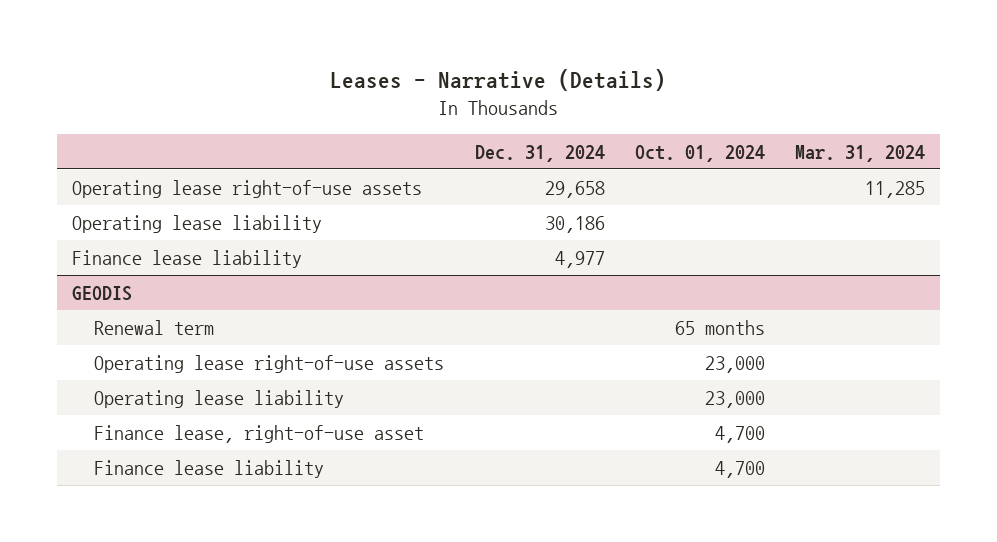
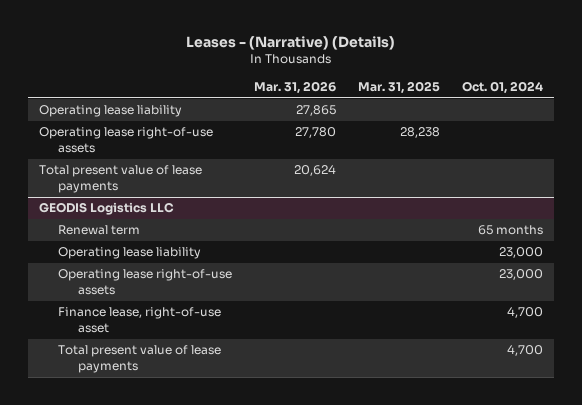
- Leases - Narrative (Details)
+ Leases - (Narrative) (Details)
- | Dec. 31, 2024 | Oct. 01, 2024 | Mar. 31, 2024
+ | Mar. 31, 2026 | Mar. 31, 2025 | Oct. 01, 2024
- Finance lease liability | 4,977 | |
- GEODIS
moved down: Operating lease right-of-use assets | 27,780 | 28,238 |
+ Total present value of lease payments | 20,624 | |
+ GEODIS Logistics LLC
- Operating lease right-of-use assets | | 23,000 |
+ Operating lease right-of-use assets | | | 23,000
- Finance lease liability | | 4,700 |
+ Total present value of lease payments | | | 4,700

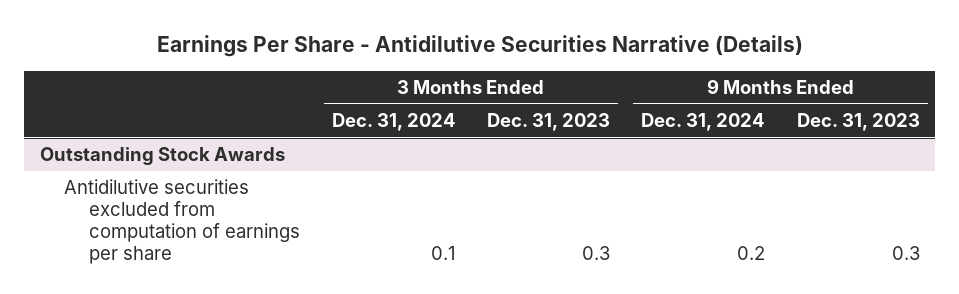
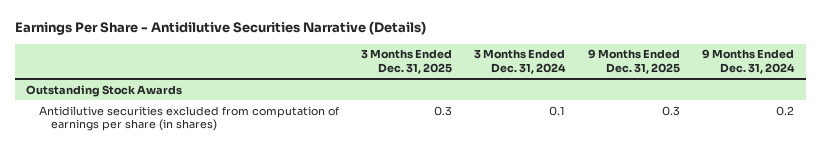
- | 3 Months Ended Dec. 31, 2024 | 3 Months Ended Dec. 31, 2023 | 9 Months Ended Dec. 31, 2024 | 9 Months Ended Dec. 31, 2023
+ | 3 Months Ended Dec. 31, 2025 | 3 Months Ended Dec. 31, 2024 | 9 Months Ended Dec. 31, 2025 | 9 Months Ended Dec. 31, 2024
@ Outstanding Stock Awards
- Antidilutive securities excluded from computation of earnings per share | 0.1 | 0.3 | 0.2 | 0.3
+ Antidilutive securities excluded from computation of earnings per share (in shares) | 0.3 | 0.1 | 0.3 | 0.2

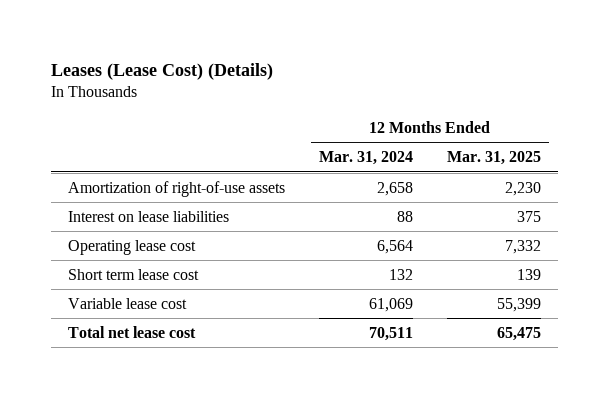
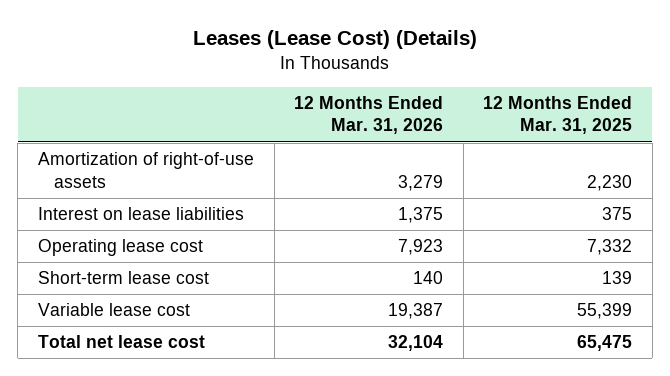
- | 12 Months Ended Mar. 31, 2024 | 12 Months Ended Mar. 31, 2025
+ | 12 Months Ended Mar. 31, 2026 | 12 Months Ended Mar. 31, 2025
- Short term lease cost | 132 | 139
+ Short-term lease cost | 140 | 139

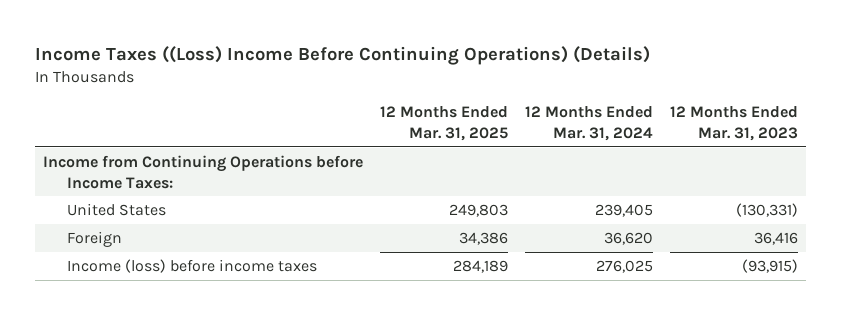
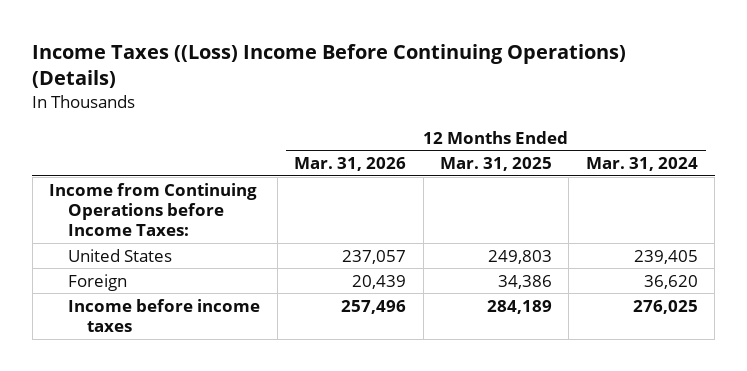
- | 12 Months Ended Mar. 31, 2025 | 12 Months Ended Mar. 31, 2024 | 12 Months Ended Mar. 31, 2023
+ | 12 Months Ended Mar. 31, 2026 | 12 Months Ended Mar. 31, 2025 | 12 Months Ended Mar. 31, 2024
- Income (loss) before income taxes | 284,189 | 276,025 | (93,915)
+ Income before income taxes | 257,496 | 284,189 | 276,025

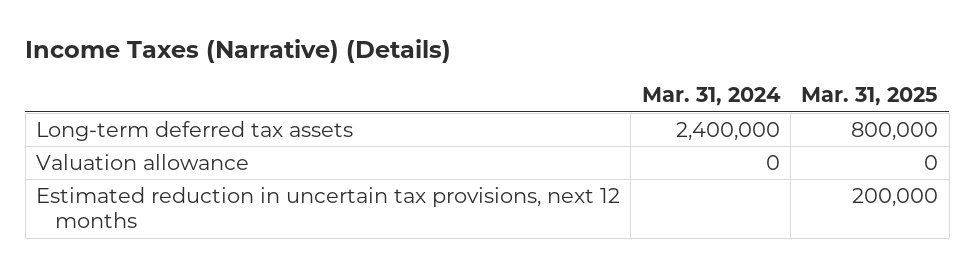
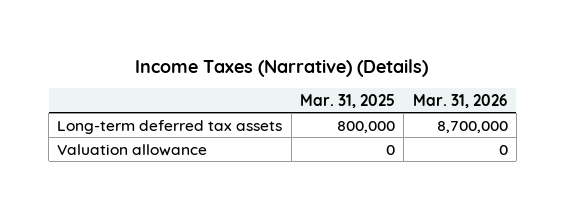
- | Mar. 31, 2024 | Mar. 31, 2025
+ | Mar. 31, 2025 | Mar. 31, 2026
- Estimated reduction in uncertain tax provisions, next 12 months | | 200,000

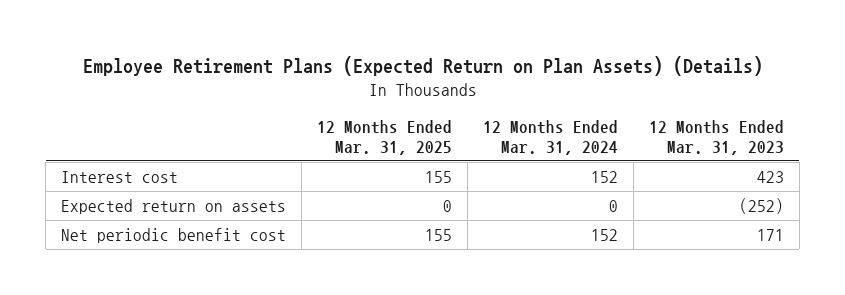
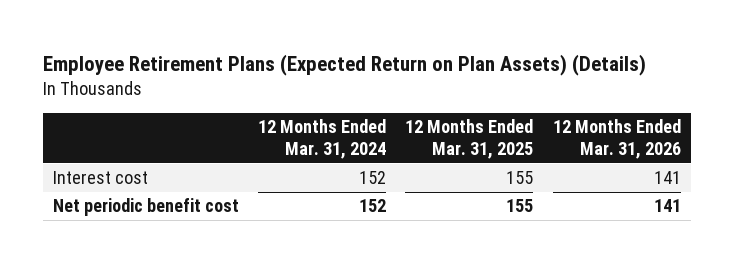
- | 12 Months Ended Mar. 31, 2025 | 12 Months Ended Mar. 31, 2024 | 12 Months Ended Mar. 31, 2023
+ | 12 Months Ended Mar. 31, 2024 | 12 Months Ended Mar. 31, 2025 | 12 Months Ended Mar. 31, 2026
- Expected return on assets | 0 | 0 | (252)

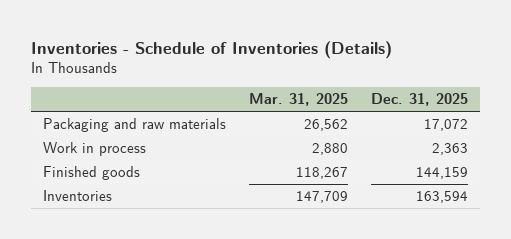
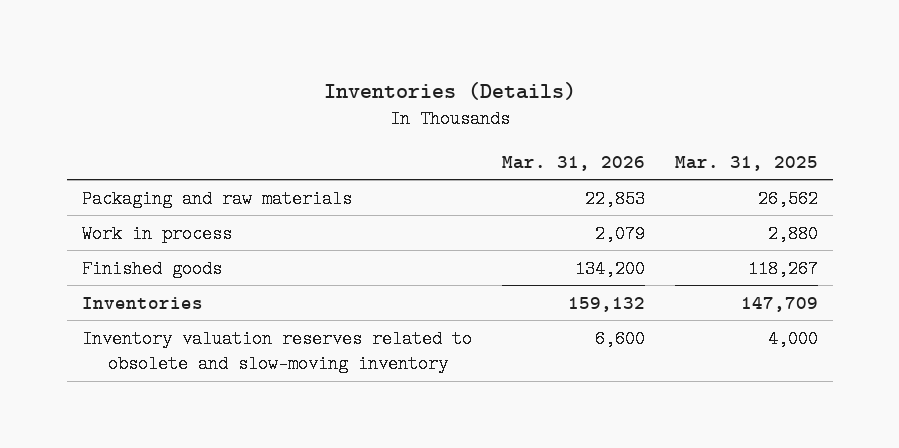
- Inventories - Schedule of Inventories (Details)
+ Inventories (Details)
- | Mar. 31, 2025 | Dec. 31, 2025
+ | Mar. 31, 2026 | Mar. 31, 2025
+ Inventory valuation reserves related to obsolete and slow-moving inventory | 6,600 | 4,000

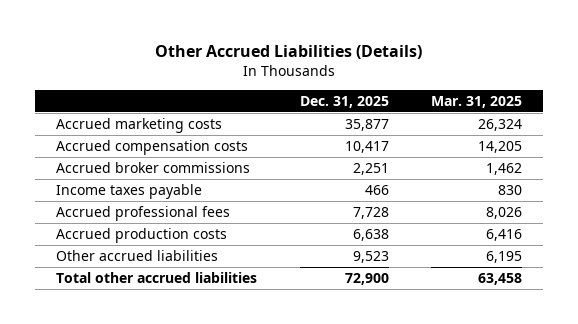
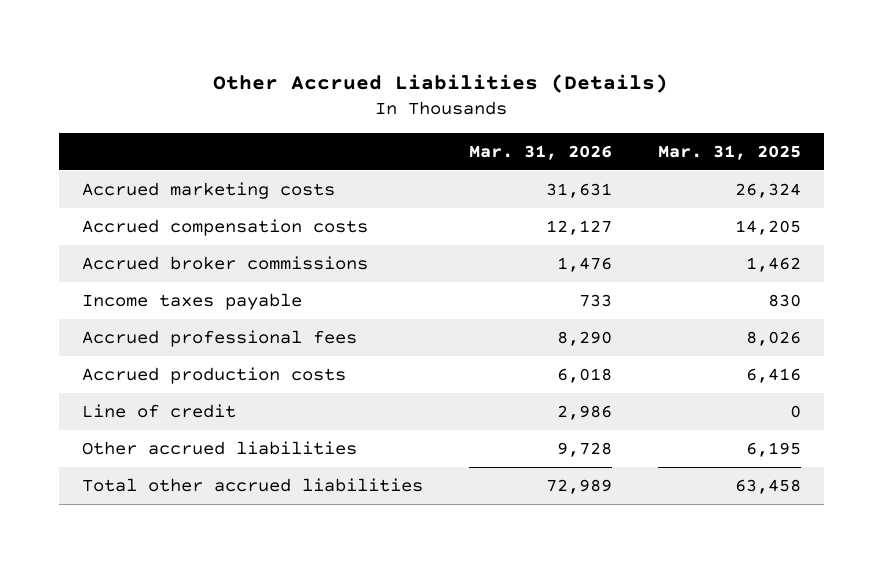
- | Dec. 31, 2025 | Mar. 31, 2025
+ | Mar. 31, 2026 | Mar. 31, 2025
+ Line of credit | 2,986 | 0

